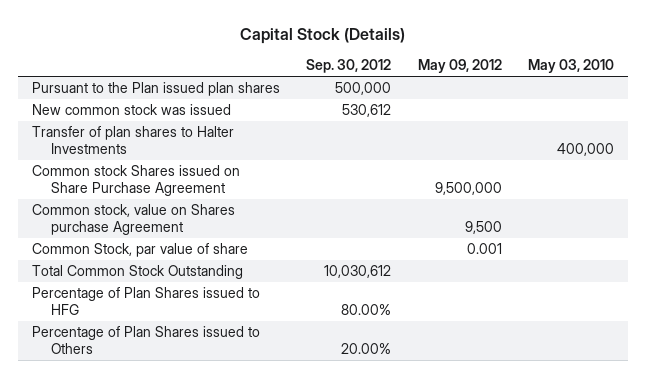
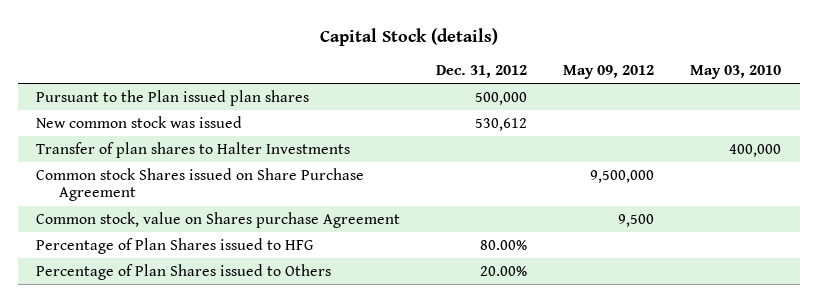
- Capital Stock (Details)
+ Capital Stock (details)
- | Sep. 30, 2012 | May 09, 2012 | May 03, 2010
+ | Dec. 31, 2012 | May 09, 2012 | May 03, 2010
- Common Stock, par value of share | | 0.001 |
- Total Common Stock Outstanding | 10,030,612 | |

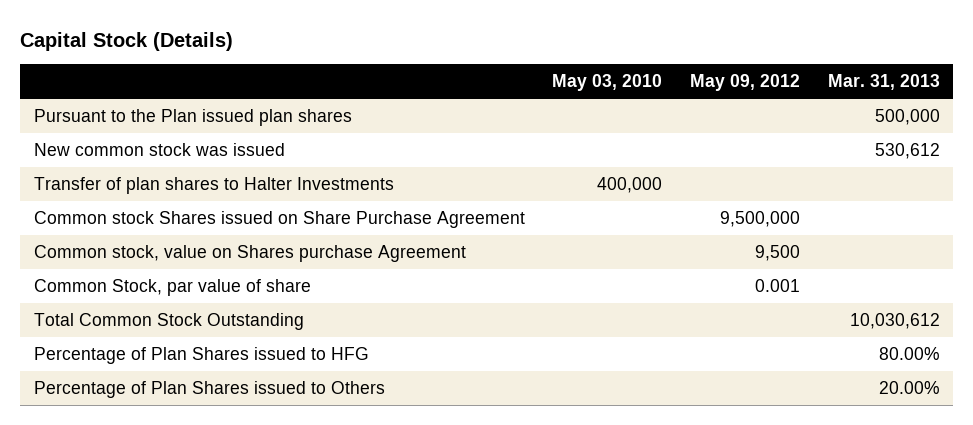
- Capital Stock (details)
+ Capital Stock (Details)
- | Dec. 31, 2012 | May 09, 2012 | May 03, 2010
+ | May 03, 2010 | May 09, 2012 | Mar. 31, 2013
+ Common Stock, par value of share | | 0.001 |
+ Total Common Stock Outstanding | | | 10,030,612

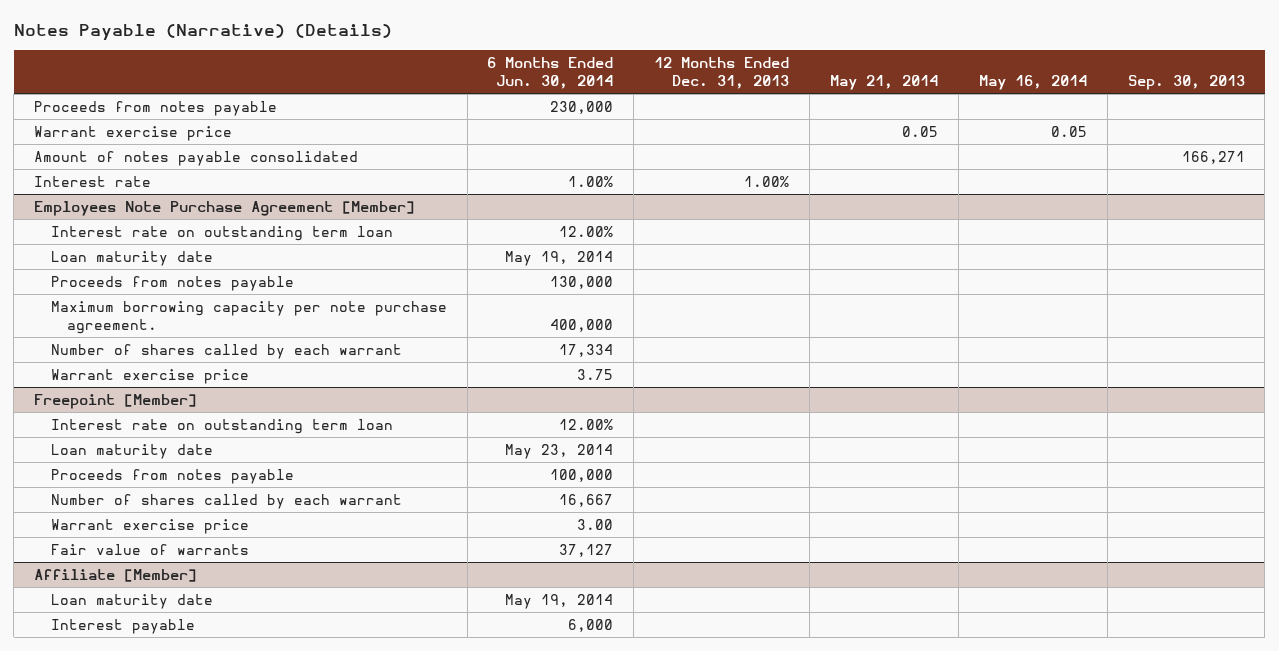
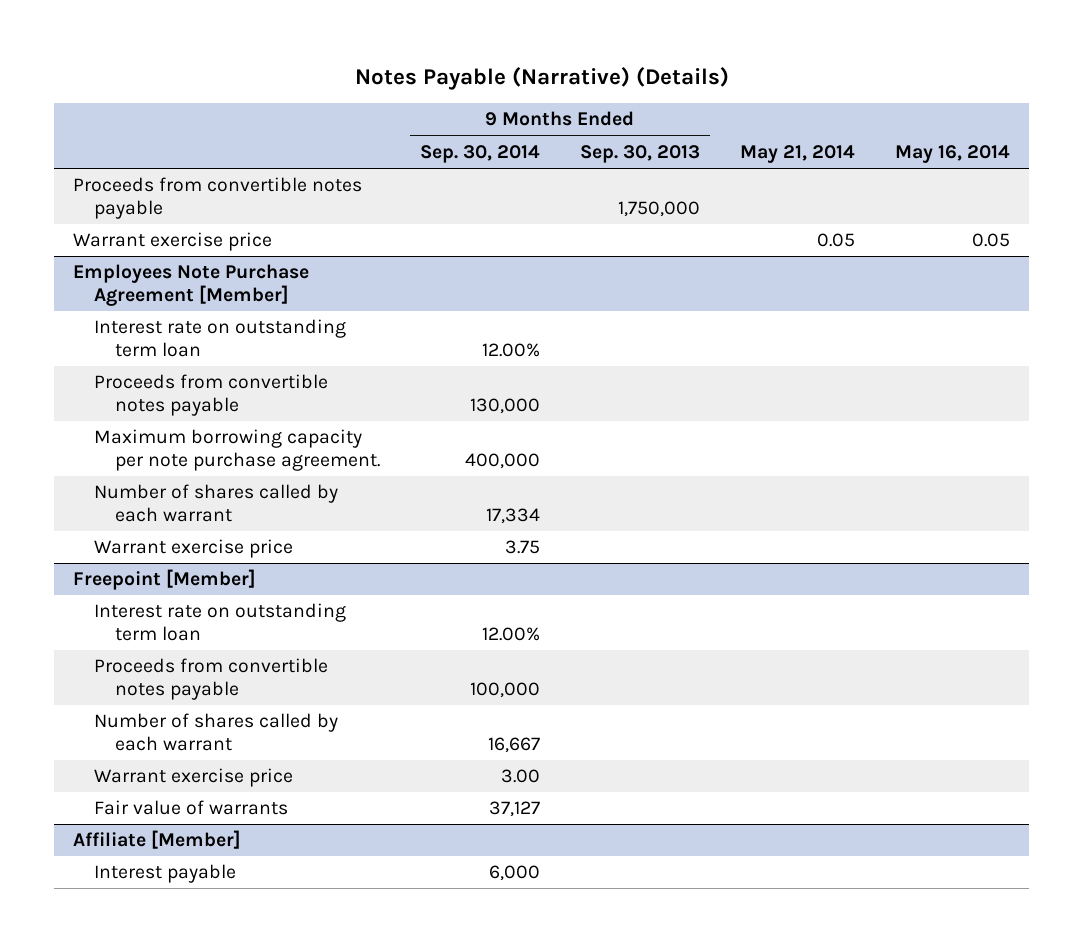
- | 6 Months Ended Jun. 30, 2014 | 12 Months Ended Dec. 31, 2013 | May 21, 2014 | May 16, 2014 | Sep. 30, 2013
+ | 9 Months Ended Sep. 30, 2014 | 9 Months Ended Sep. 30, 2013 | May 21, 2014 | May 16, 2014
- Proceeds from notes payable | 230,000 | | | |
+ Proceeds from convertible notes payable | | 1,750,000 | |
- Amount of notes payable consolidated | | | | | 166,271
- Interest rate | 1.00% | 1.00% | | |
@ Employees Note Purchase Agreement [Member]
- Loan maturity date | May 19, 2014 | | | |
- Proceeds from notes payable | 130,000 | | | |
+ Proceeds from convertible notes payable | 130,000 | | |
@ Freepoint [Member]
- Loan maturity date | May 23, 2014 | | | |
- Proceeds from notes payable | 100,000 | | | |
+ Proceeds from convertible notes payable | 100,000 | | |
@ Affiliate [Member]
- Loan maturity date | May 19, 2014 | | | |

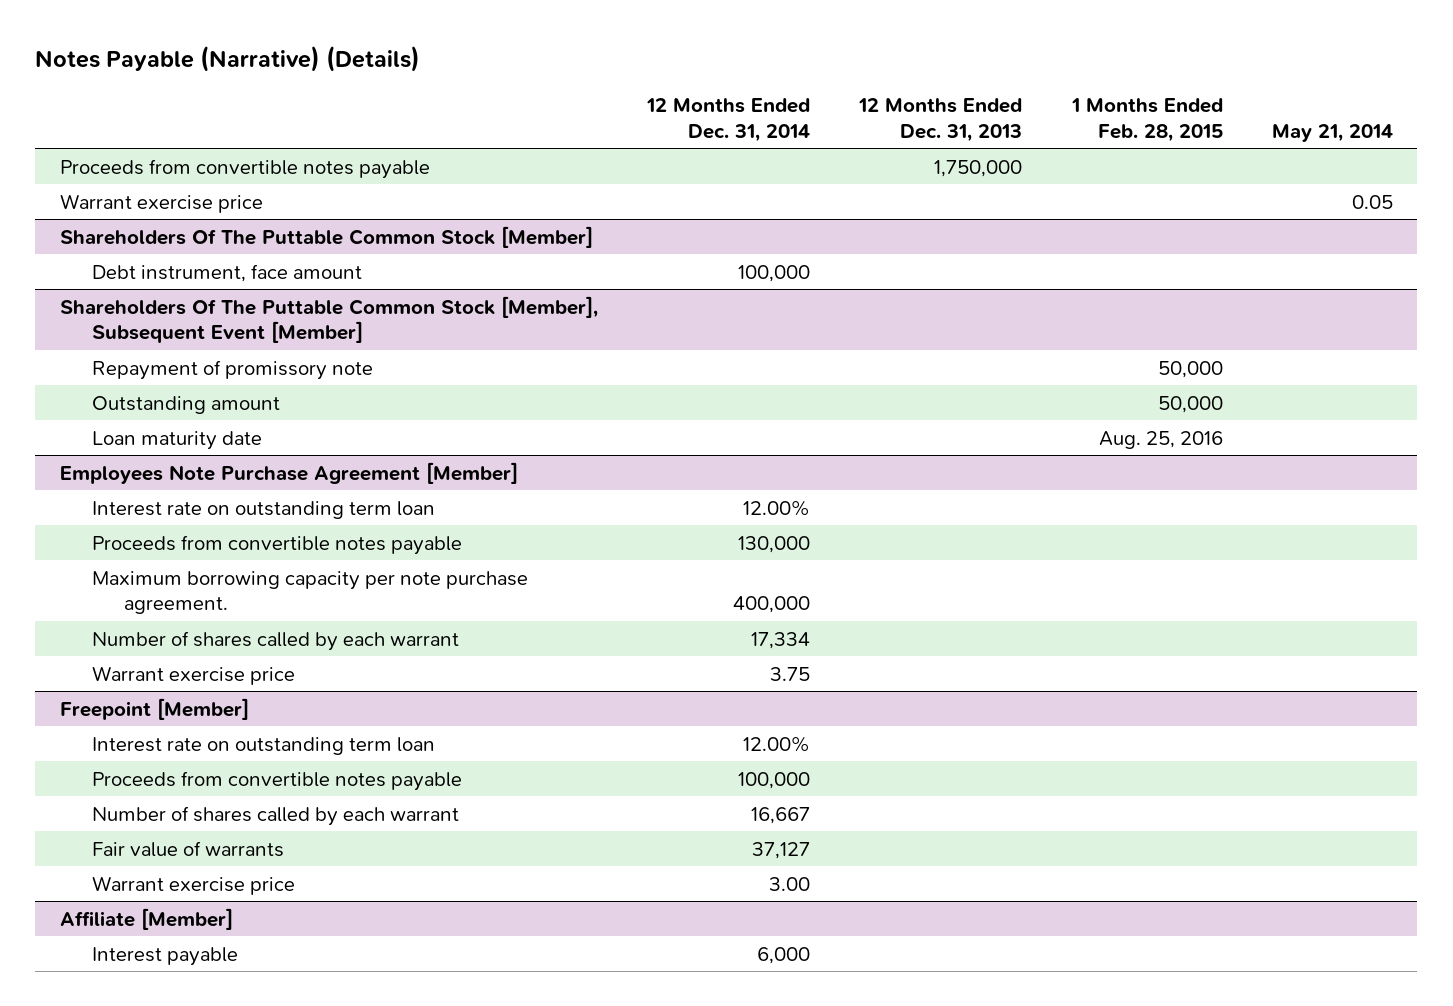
- | 9 Months Ended Sep. 30, 2014 | 9 Months Ended Sep. 30, 2013 | May 21, 2014 | May 16, 2014
+ | 12 Months Ended Dec. 31, 2014 | 12 Months Ended Dec. 31, 2013 | 1 Months Ended Feb. 28, 2015 | May 21, 2014
+ Shareholders Of The Puttable Common Stock [Member]
+ Debt instrument, face amount | 100,000 | | |
+ Shareholders Of The Puttable Common Stock [Member], Subsequent Event [Member]
+ Repayment of promissory note | | | 50,000 |
+ Outstanding amount | | | 50,000 |
+ Loan maturity date | | | Aug. 25, 2016 |
@ Freepoint [Member]
moved down: Warrant exercise price | 3.00 | | |

